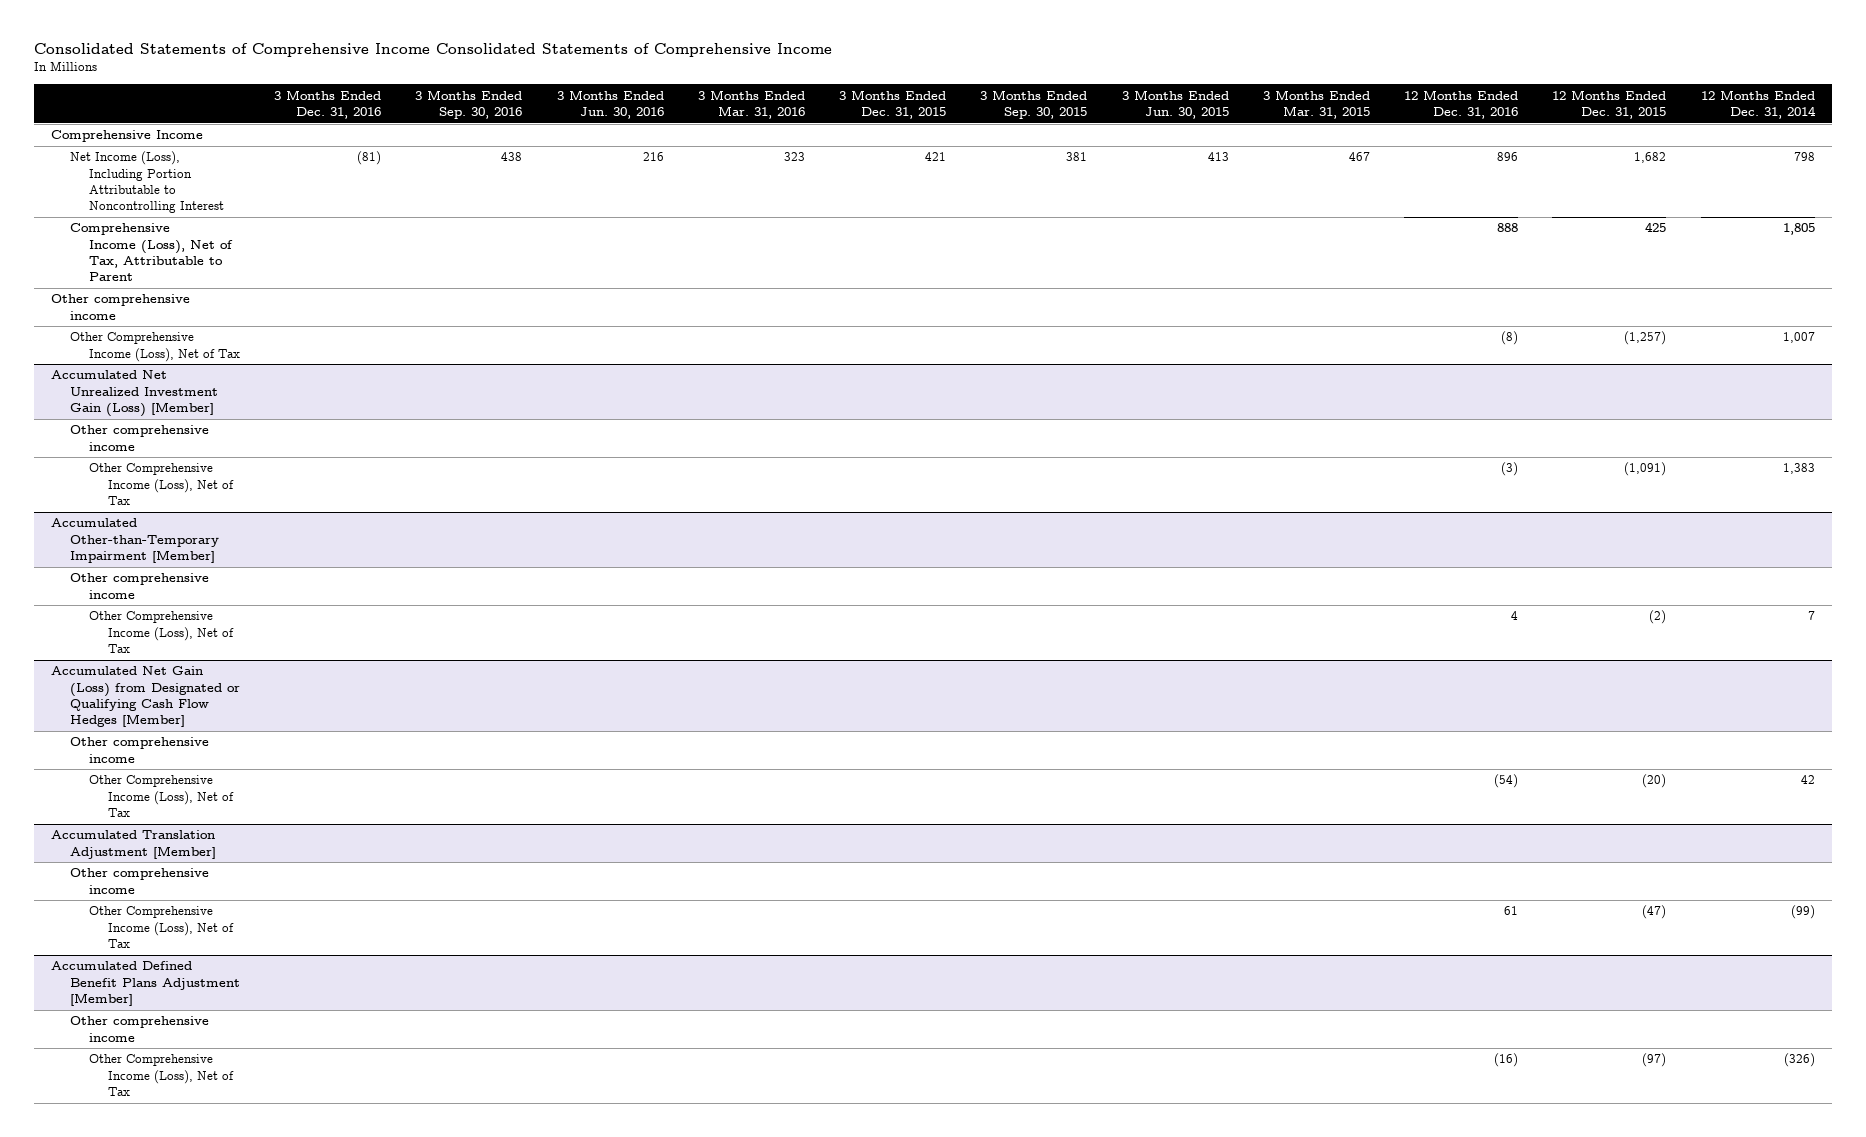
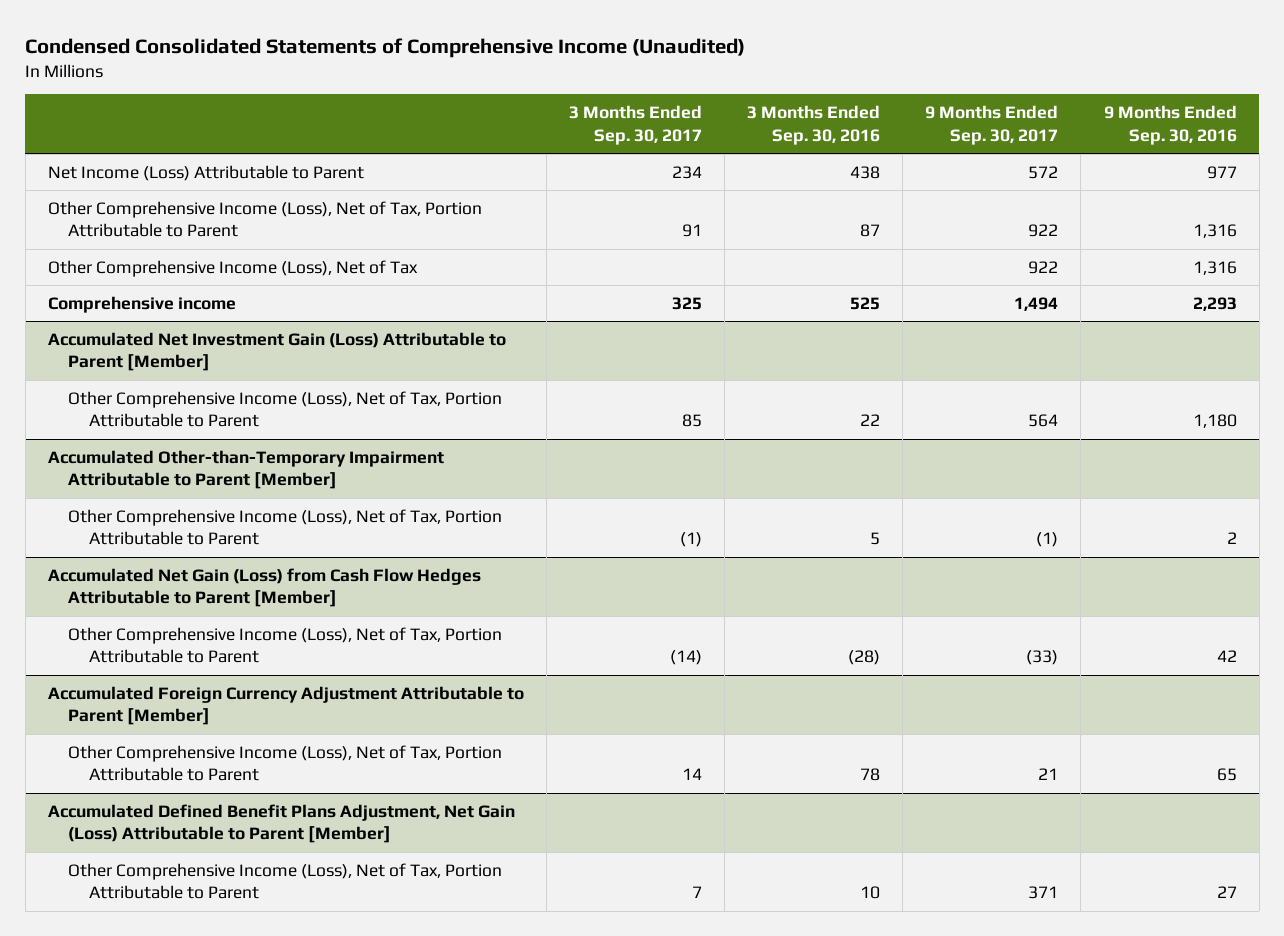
- Consolidated Statements of Comprehensive Income Consolidated Statements of Comprehensive Income
+ Condensed Consolidated Statements of Comprehensive Income (Unaudited)
- | 3 Months Ended Dec. 31, 2016 | 3 Months Ended Sep. 30, 2016 | 3 Months Ended Jun. 30, 2016 | 3 Months Ended Mar. 31, 2016 | 3 Months Ended Dec. 31, 2015 | 3 Months Ended Sep. 30, 2015 | 3 Months Ended Jun. 30, 2015 | 3 Months Ended Mar. 31, 2015 | 12 Months Ended Dec. 31, 2016 | 12 Months Ended Dec. 31, 2015 | 12 Months Ended Dec. 31, 2014
+ | 3 Months Ended Sep. 30, 2017 | 3 Months Ended Sep. 30, 2016 | 9 Months Ended Sep. 30, 2017 | 9 Months Ended Sep. 30, 2016
- Comprehensive Income
- Net Income (Loss), Including Portion Attributable to Noncontrolling Interest | (81) | 438 | 216 | 323 | 421 | 381 | 413 | 467 | 896 | 1,682 | 798
- Comprehensive Income (Loss), Net of Tax, Attributable to Parent | | | | | | | | | 888 | 425 | 1,805
- Other comprehensive income
+ Net Income (Loss) Attributable to Parent | 234 | 438 | 572 | 977
+ Other Comprehensive Income (Loss), Net of Tax, Portion Attributable to Parent | 91 | 87 | 922 | 1,316
- Accumulated Net Unrealized Investment Gain (Loss) [Member]
- Other comprehensive income
- Other Comprehensive Income (Loss), Net of Tax | | | | | | | | | (3) | (1,091) | 1,383
- Accumulated Other-than-Temporary Impairment [Member]
- Other comprehensive income
- Other Comprehensive Income (Loss), Net of Tax | | | | | | | | | 4 | (2) | 7
- Accumulated Net Gain (Loss) from Designated or Qualifying Cash Flow Hedges [Member]
- Other comprehensive income
- Other Comprehensive Income (Loss), Net of Tax | | | | | | | | | (54) | (20) | 42
- Accumulated Translation Adjustment [Member]
- Other comprehensive income
- Other Comprehensive Income (Loss), Net of Tax | | | | | | | | | 61 | (47) | (99)
- Accumulated Defined Benefit Plans Adjustment [Member]
- Other comprehensive income
- Other Comprehensive Income (Loss), Net of Tax | | | | | | | | | (16) | (97) | (326)
+ Comprehensive income | 325 | 525 | 1,494 | 2,293
+ Accumulated Net Investment Gain (Loss) Attributable to Parent [Member]
+ Other Comprehensive Income (Loss), Net of Tax, Portion Attributable to Parent | 85 | 22 | 564 | 1,180
+ Accumulated Other-than-Temporary Impairment Attributable to Parent [Member]
+ Other Comprehensive Income (Loss), Net of Tax, Portion Attributable to Parent | (1) | 5 | (1) | 2
+ Accumulated Net Gain (Loss) from Cash Flow Hedges Attributable to Parent [Member]
+ Other Comprehensive Income (Loss), Net of Tax, Portion Attributable to Parent | (14) | (28) | (33) | 42
+ Accumulated Foreign Currency Adjustment Attributable to Parent [Member]
+ Other Comprehensive Income (Loss), Net of Tax, Portion Attributable to Parent | 14 | 78 | 21 | 65
+ Accumulated Defined Benefit Plans Adjustment, Net Gain (Loss) Attributable to Parent [Member]
+ Other Comprehensive Income (Loss), Net of Tax, Portion Attributable to Parent | 7 | 10 | 371 | 27

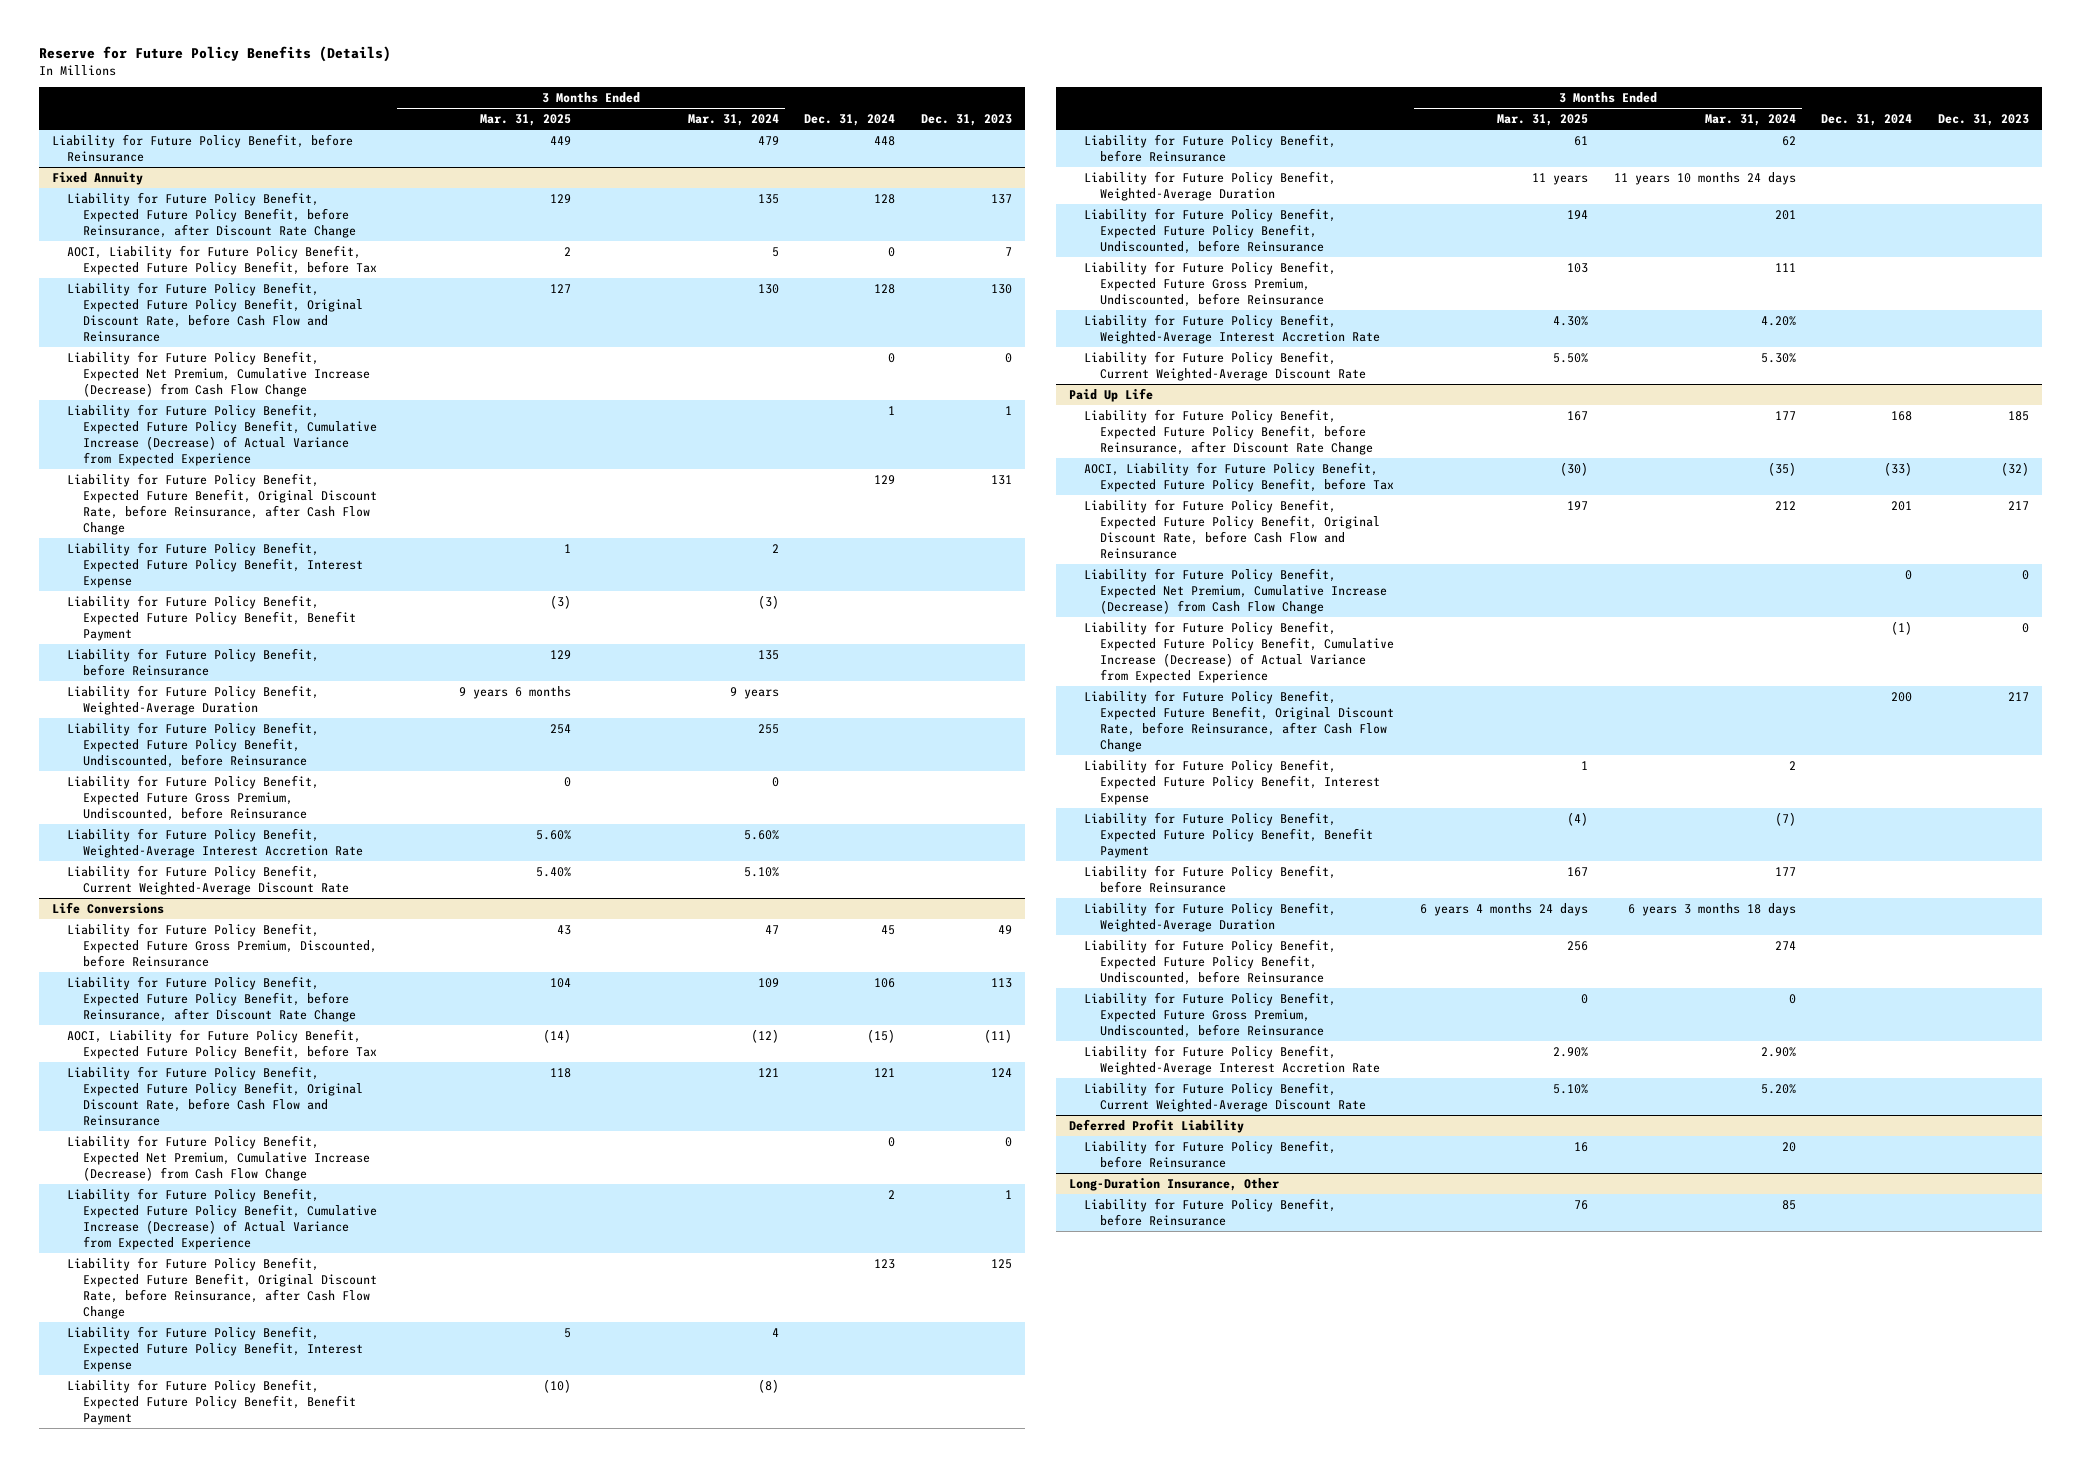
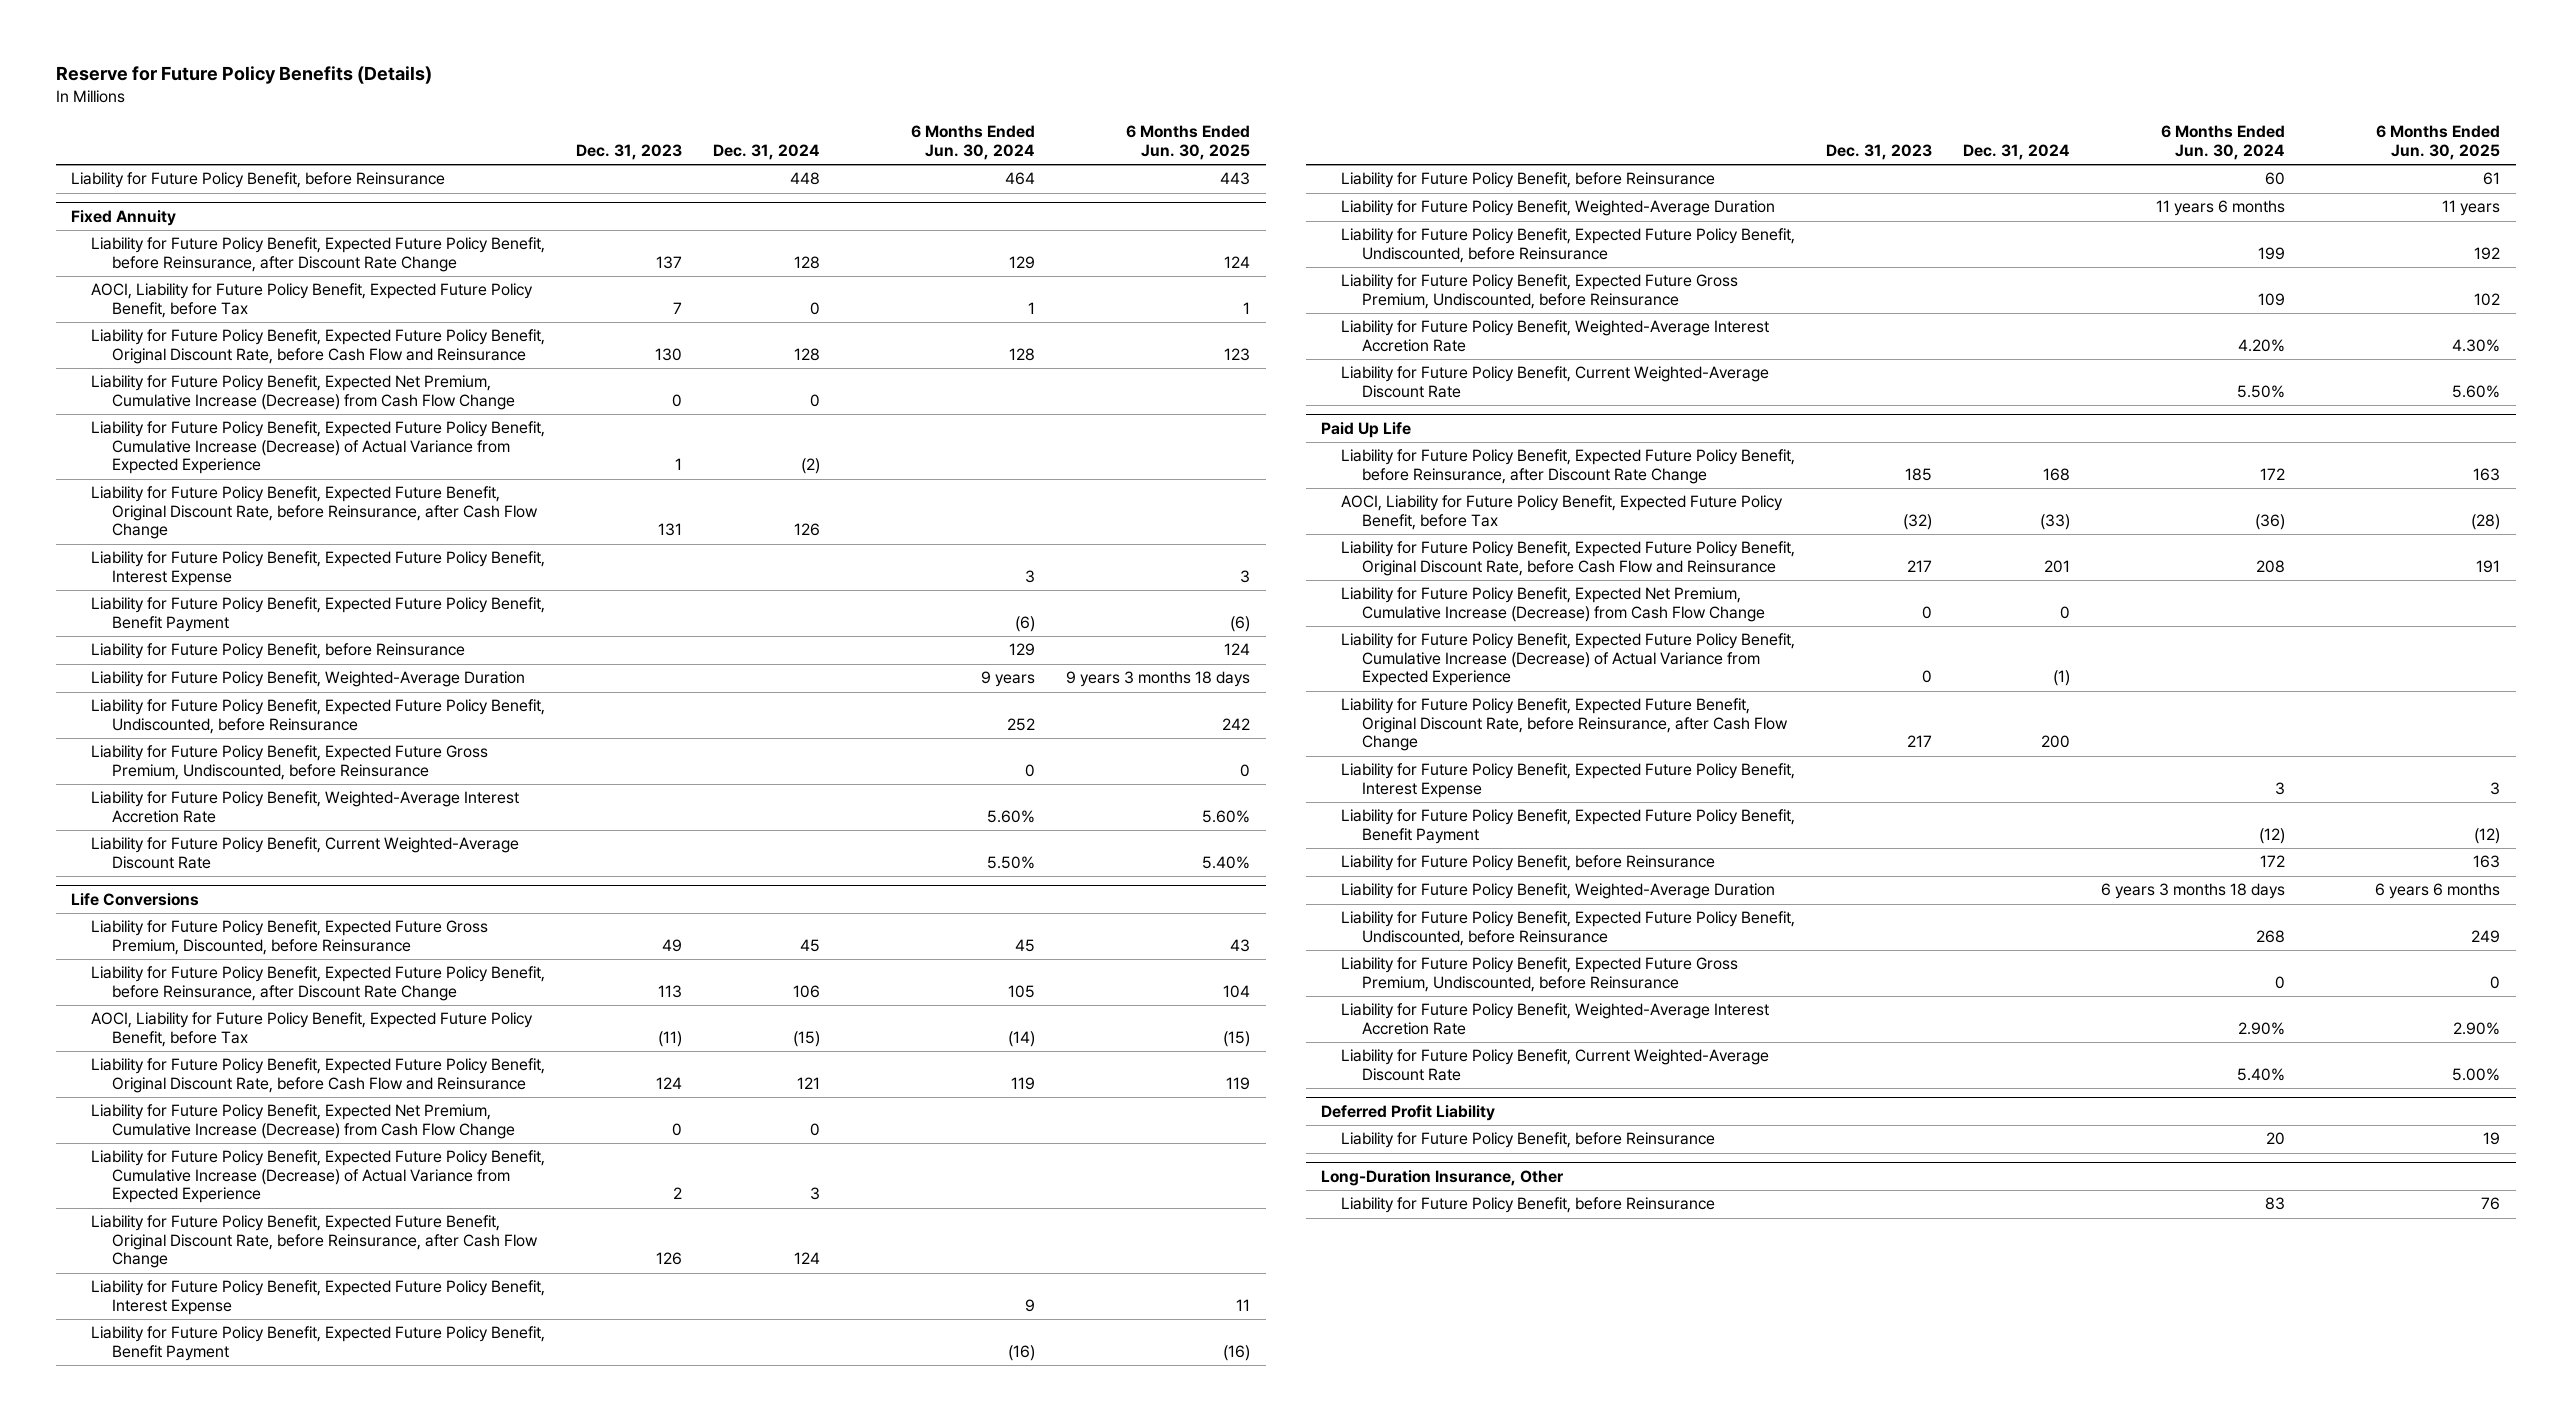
- | 3 Months Ended Mar. 31, 2025 | 3 Months Ended Mar. 31, 2024 | Dec. 31, 2024 | Dec. 31, 2023
+ | Dec. 31, 2023 | Dec. 31, 2024 | 6 Months Ended Jun. 30, 2024 | 6 Months Ended Jun. 30, 2025
@ Fixed Annuity
- Liability for Future Policy Benefit, Expected Future Policy Benefit, Cumulative Increase (Decrease) of Actual Variance from Expected Experience | | | 1 | 1
- Liability for Future Policy Benefit, Expected Future Benefit, Original Discount Rate, before Reinsurance, after Cash Flow Change | | | 129 | 131
+ Liability for Future Policy Benefit, Expected Future Policy Benefit, Cumulative Increase (Decrease) of Actual Variance from Expected Experience | 1 | (2) | |
+ Liability for Future Policy Benefit, Expected Future Benefit, Original Discount Rate, before Reinsurance, after Cash Flow Change | 131 | 126 | |
@ Life Conversions
- Liability for Future Policy Benefit, Expected Future Policy Benefit, Cumulative Increase (Decrease) of Actual Variance from Expected Experience | | | 2 | 1
- Liability for Future Policy Benefit, Expected Future Benefit, Original Discount Rate, before Reinsurance, after Cash Flow Change | | | 123 | 125
+ Liability for Future Policy Benefit, Expected Future Policy Benefit, Cumulative Increase (Decrease) of Actual Variance from Expected Experience | 2 | 3 | |
+ Liability for Future Policy Benefit, Expected Future Benefit, Original Discount Rate, before Reinsurance, after Cash Flow Change | 126 | 124 | |

